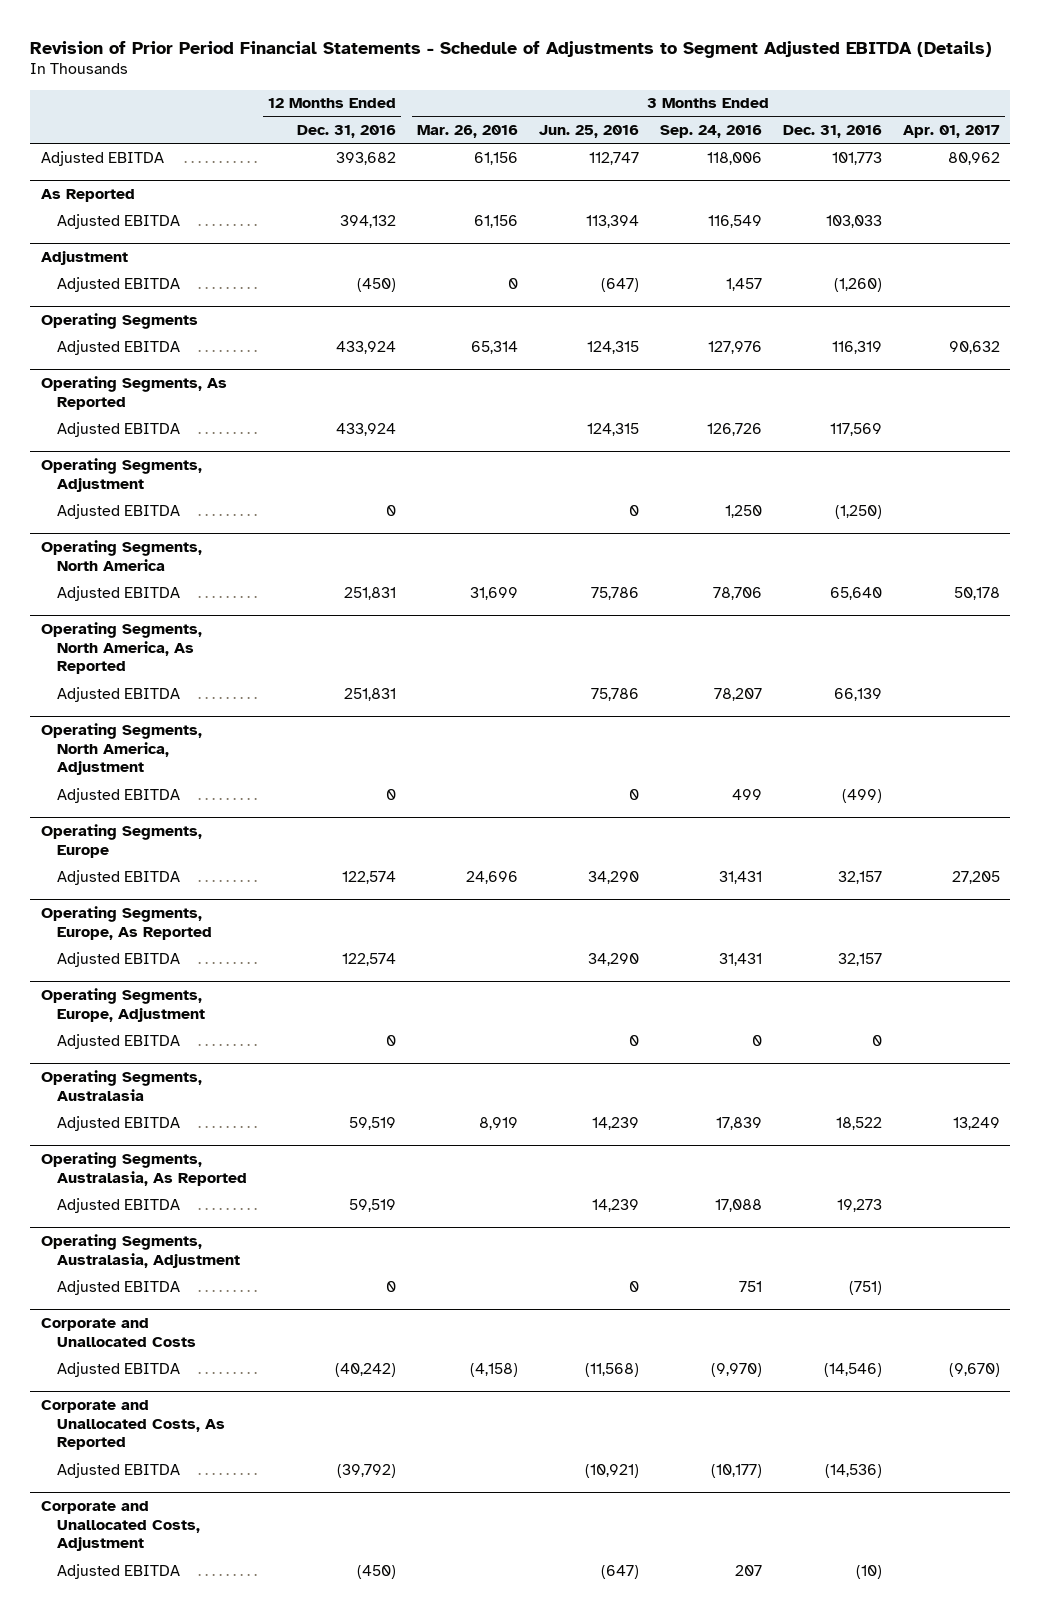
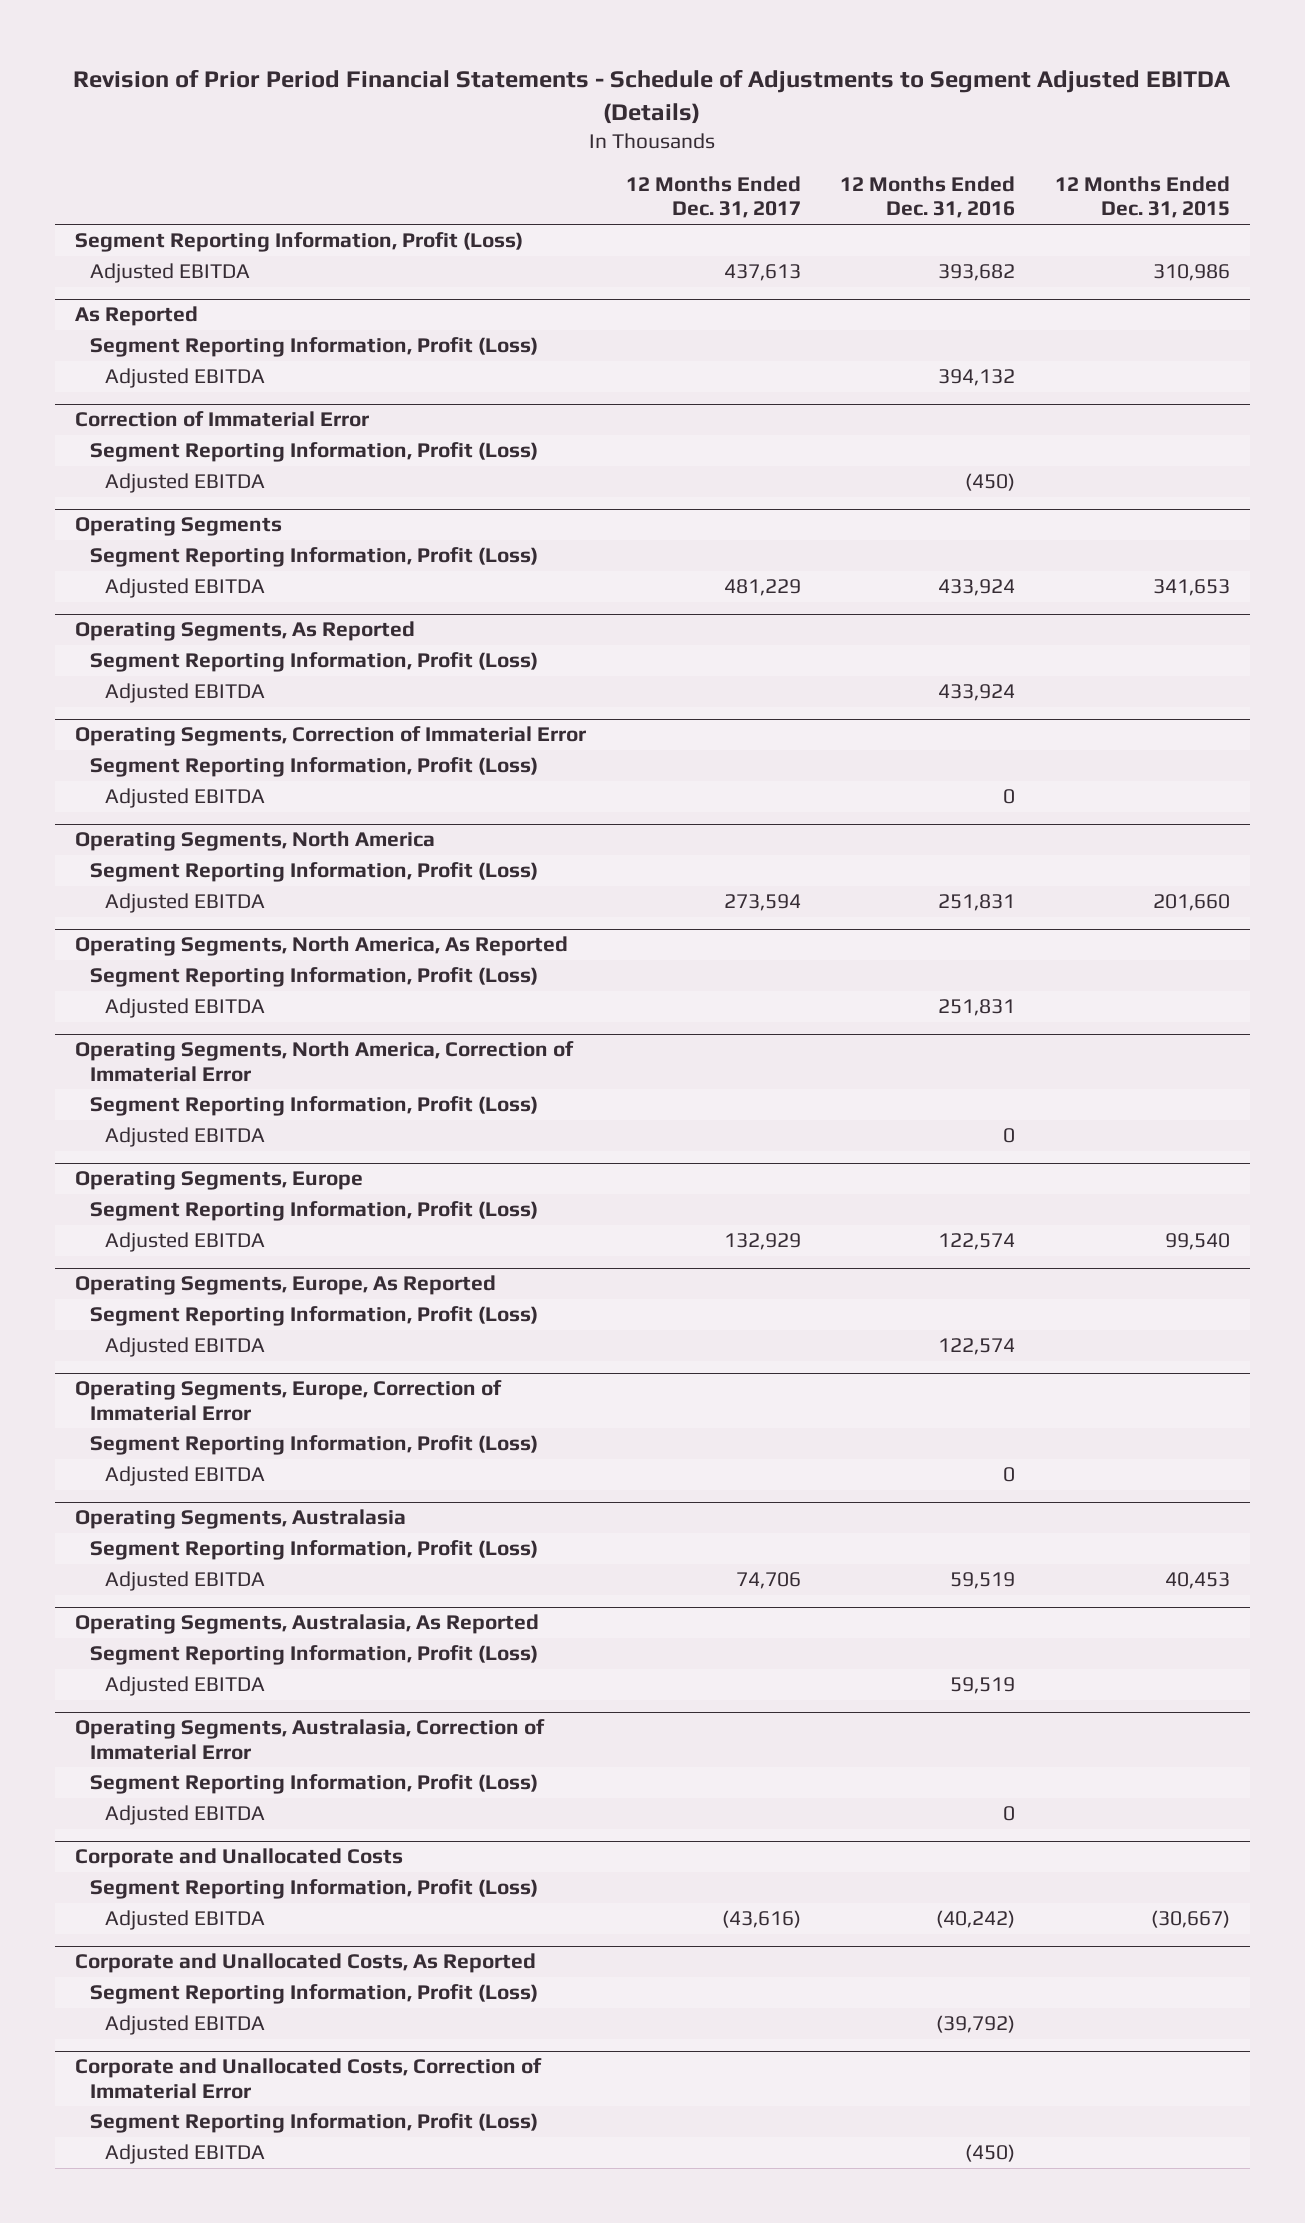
- | 12 Months Ended Dec. 31, 2016 | 3 Months Ended Mar. 26, 2016 | 3 Months Ended Jun. 25, 2016 | 3 Months Ended Sep. 24, 2016 | 3 Months Ended Dec. 31, 2016 | 3 Months Ended Apr. 01, 2017
+ | 12 Months Ended Dec. 31, 2017 | 12 Months Ended Dec. 31, 2016 | 12 Months Ended Dec. 31, 2015
+ Segment Reporting Information, Profit (Loss)
@ As Reported
+ Segment Reporting Information, Profit (Loss)
- Adjustment
+ Correction of Immaterial Error
+ Segment Reporting Information, Profit (Loss)
@ Operating Segments
+ Segment Reporting Information, Profit (Loss)
@ Operating Segments, As Reported
+ Segment Reporting Information, Profit (Loss)
- Operating Segments, Adjustment
+ Operating Segments, Correction of Immaterial Error
+ Segment Reporting Information, Profit (Loss)
@ Operating Segments, North America
+ Segment Reporting Information, Profit (Loss)
@ Operating Segments, North America, As Reported
+ Segment Reporting Information, Profit (Loss)
- Operating Segments, North America, Adjustment
+ Operating Segments, North America, Correction of Immaterial Error
+ Segment Reporting Information, Profit (Loss)
@ Operating Segments, Europe
+ Segment Reporting Information, Profit (Loss)
@ Operating Segments, Europe, As Reported
+ Segment Reporting Information, Profit (Loss)
- Operating Segments, Europe, Adjustment
+ Operating Segments, Europe, Correction of Immaterial Error
+ Segment Reporting Information, Profit (Loss)
@ Operating Segments, Australasia
+ Segment Reporting Information, Profit (Loss)
@ Operating Segments, Australasia, As Reported
+ Segment Reporting Information, Profit (Loss)
- Operating Segments, Australasia, Adjustment
+ Operating Segments, Australasia, Correction of Immaterial Error
+ Segment Reporting Information, Profit (Loss)
@ Corporate and Unallocated Costs
+ Segment Reporting Information, Profit (Loss)
@ Corporate and Unallocated Costs, As Reported
+ Segment Reporting Information, Profit (Loss)
- Corporate and Unallocated Costs, Adjustment
+ Corporate and Unallocated Costs, Correction of Immaterial Error
+ Segment Reporting Information, Profit (Loss)

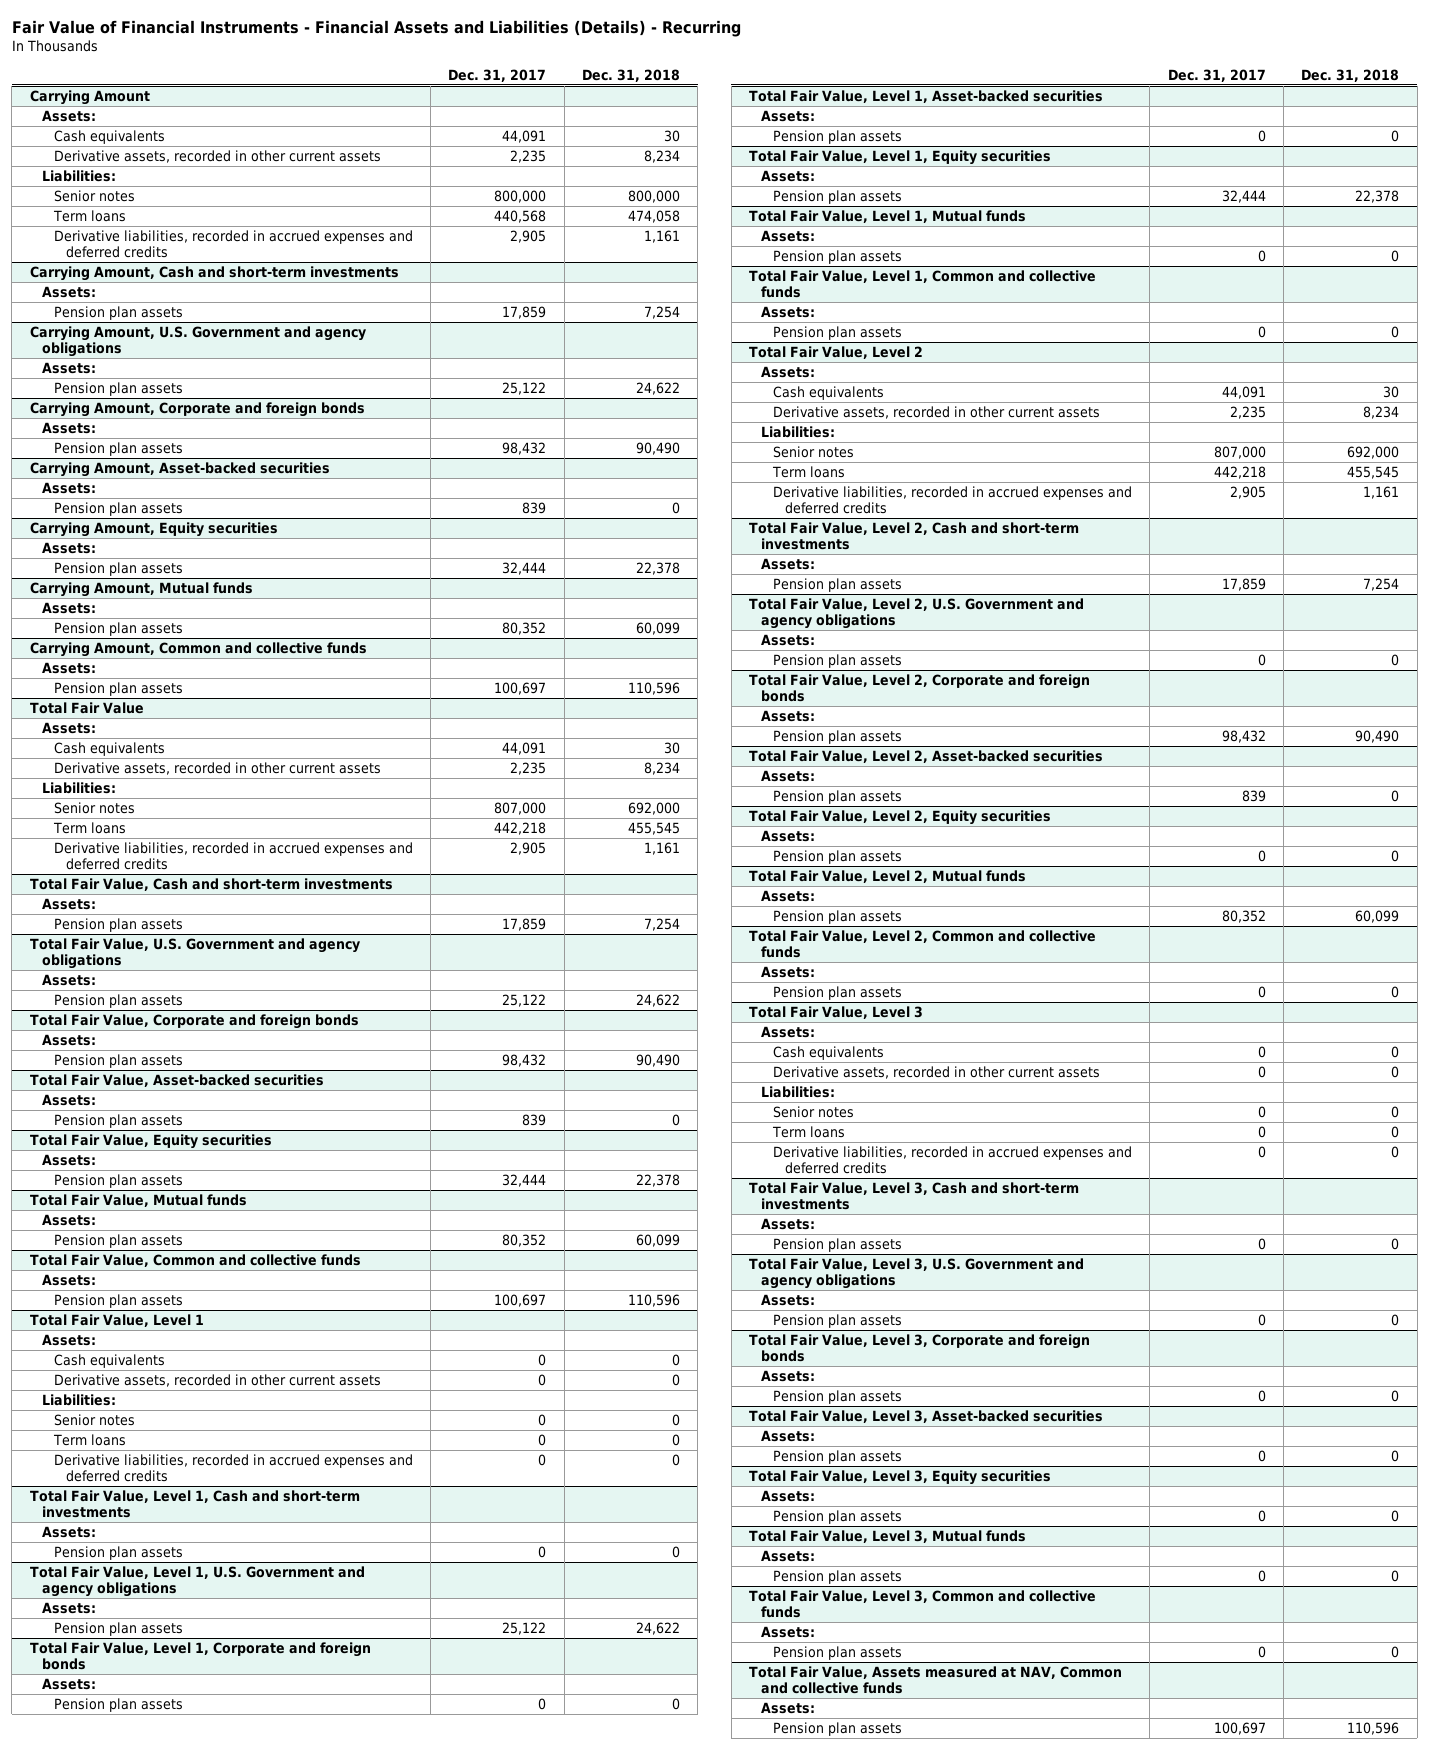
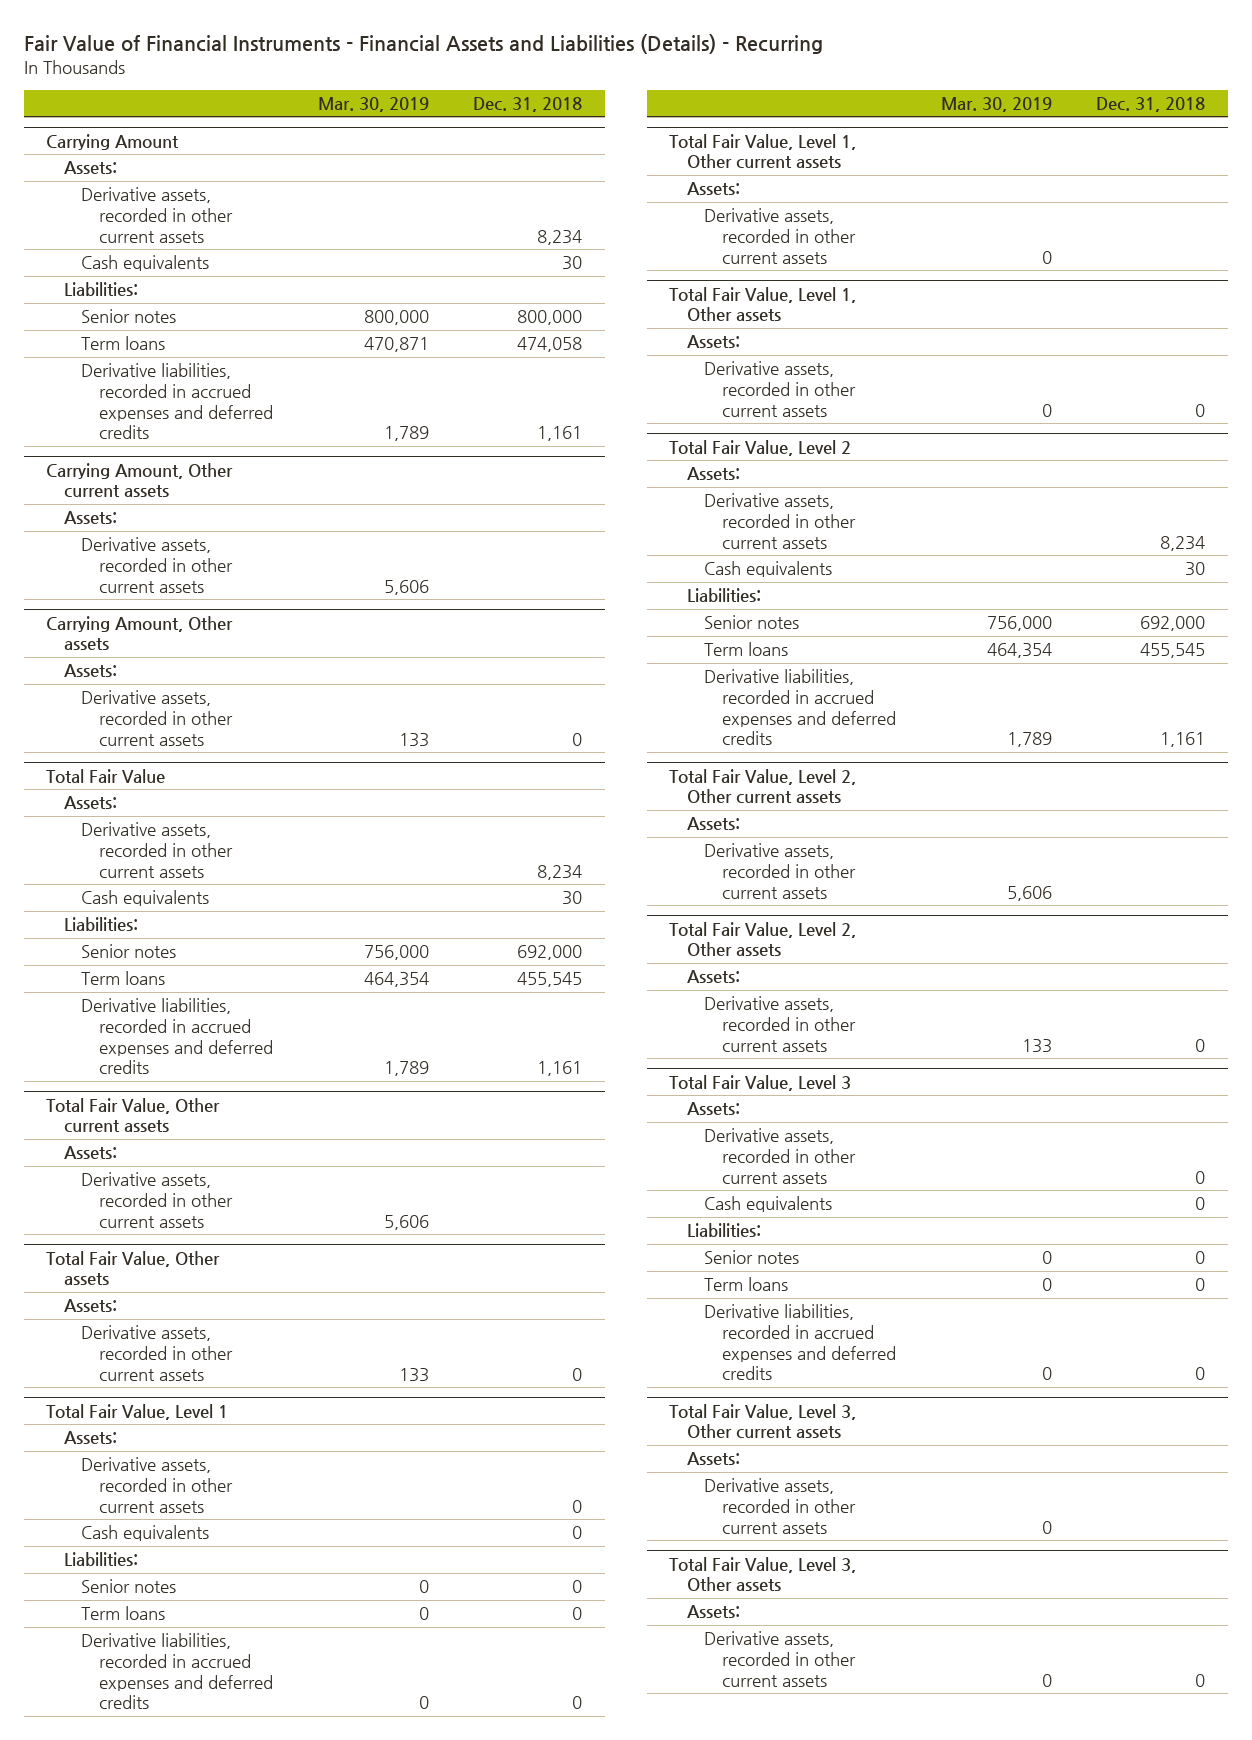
- | Dec. 31, 2017 | Dec. 31, 2018
+ | Mar. 30, 2019 | Dec. 31, 2018
@ Carrying Amount
moved down: Cash equivalents | | 30
- Carrying Amount, Cash and short-term investments
- Assets:
- Pension plan assets | 17,859 | 7,254
- Carrying Amount, U.S. Government and agency obligations
- Assets:
- Pension plan assets | 25,122 | 24,622
- Carrying Amount, Corporate and foreign bonds
- Assets:
- Pension plan assets | 98,432 | 90,490
- Carrying Amount, Asset-backed securities
- Assets:
- Pension plan assets | 839 | 0
- Carrying Amount, Equity securities
- Assets:
- Pension plan assets | 32,444 | 22,378
- Carrying Amount, Mutual funds
+ Carrying Amount, Other current assets
- Pension plan assets | 80,352 | 60,099
- Carrying Amount, Common and collective funds
+ Derivative assets, recorded in other current assets | 5,606 |
+ Carrying Amount, Other assets
- Pension plan assets | 100,697 | 110,596
+ Derivative assets, recorded in other current assets | 133 | 0
@ Total Fair Value
moved down: Cash equivalents | | 30
- Total Fair Value, Cash and short-term investments
- Assets:
- Pension plan assets | 17,859 | 7,254
- Total Fair Value, U.S. Government and agency obligations
- Assets:
- Pension plan assets | 25,122 | 24,622
- Total Fair Value, Corporate and foreign bonds
- Assets:
- Pension plan assets | 98,432 | 90,490
- Total Fair Value, Asset-backed securities
- Assets:
- Pension plan assets | 839 | 0
- Total Fair Value, Equity securities
- Assets:
- Pension plan assets | 32,444 | 22,378
- Total Fair Value, Mutual funds
+ Total Fair Value, Other current assets
- Pension plan assets | 80,352 | 60,099
- Total Fair Value, Common and collective funds
+ Derivative assets, recorded in other current assets | 5,606 |
+ Total Fair Value, Other assets
- Pension plan assets | 100,697 | 110,596
+ Derivative assets, recorded in other current assets | 133 | 0
@ Total Fair Value, Level 1
moved down: Cash equivalents | | 0
- Total Fair Value, Level 1, Cash and short-term investments
- Assets:
- Pension plan assets | 0 | 0
- Total Fair Value, Level 1, U.S. Government and agency obligations
- Assets:
- Pension plan assets | 25,122 | 24,622
- Total Fair Value, Level 1, Corporate and foreign bonds
- Assets:
- Pension plan assets | 0 | 0
- Total Fair Value, Level 1, Asset-backed securities
- Assets:
- Pension plan assets | 0 | 0
- Total Fair Value, Level 1, Equity securities
- Assets:
- Pension plan assets | 32,444 | 22,378
- Total Fair Value, Level 1, Mutual funds
+ Total Fair Value, Level 1, Other current assets
- Pension plan assets | 0 | 0
- Total Fair Value, Level 1, Common and collective funds
+ Derivative assets, recorded in other current assets | 0 |
+ Total Fair Value, Level 1, Other assets
- Pension plan assets | 0 | 0
+ Derivative assets, recorded in other current assets | 0 | 0
@ Total Fair Value, Level 2
moved down: Cash equivalents | | 30
- Total Fair Value, Level 2, Cash and short-term investments
- Assets:
- Pension plan assets | 17,859 | 7,254
- Total Fair Value, Level 2, U.S. Government and agency obligations
- Assets:
- Pension plan assets | 0 | 0
- Total Fair Value, Level 2, Corporate and foreign bonds
- Assets:
- Pension plan assets | 98,432 | 90,490
- Total Fair Value, Level 2, Asset-backed securities
- Assets:
- Pension plan assets | 839 | 0
- Total Fair Value, Level 2, Equity securities
- Assets:
- Pension plan assets | 0 | 0
- Total Fair Value, Level 2, Mutual funds
+ Total Fair Value, Level 2, Other current assets
- Pension plan assets | 80,352 | 60,099
- Total Fair Value, Level 2, Common and collective funds
+ Derivative assets, recorded in other current assets | 5,606 |
+ Total Fair Value, Level 2, Other assets
- Pension plan assets | 0 | 0
+ Derivative assets, recorded in other current assets | 133 | 0
@ Total Fair Value, Level 3
moved down: Cash equivalents | | 0
- Total Fair Value, Level 3, Cash and short-term investments
- Assets:
- Pension plan assets | 0 | 0
- Total Fair Value, Level 3, U.S. Government and agency obligations
- Assets:
- Pension plan assets | 0 | 0
- Total Fair Value, Level 3, Corporate and foreign bonds
- Assets:
- Pension plan assets | 0 | 0
- Total Fair Value, Level 3, Asset-backed securities
- Assets:
- Pension plan assets | 0 | 0
- Total Fair Value, Level 3, Equity securities
- Assets:
- Pension plan assets | 0 | 0
- Total Fair Value, Level 3, Mutual funds
- Assets:
- Pension plan assets | 0 | 0
- Total Fair Value, Level 3, Common and collective funds
+ Total Fair Value, Level 3, Other current assets
- Pension plan assets | 0 | 0
- Total Fair Value, Assets measured at NAV, Common and collective funds
+ Derivative assets, recorded in other current assets | 0 |
+ Total Fair Value, Level 3, Other assets
- Pension plan assets | 100,697 | 110,596
+ Derivative assets, recorded in other current assets | 0 | 0

